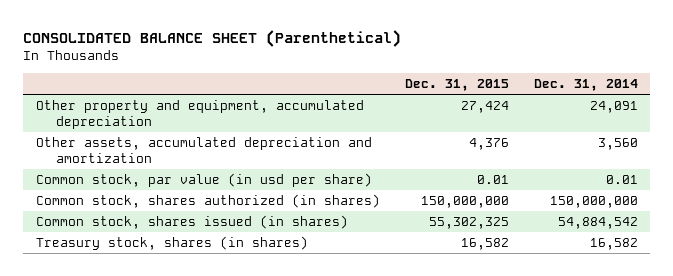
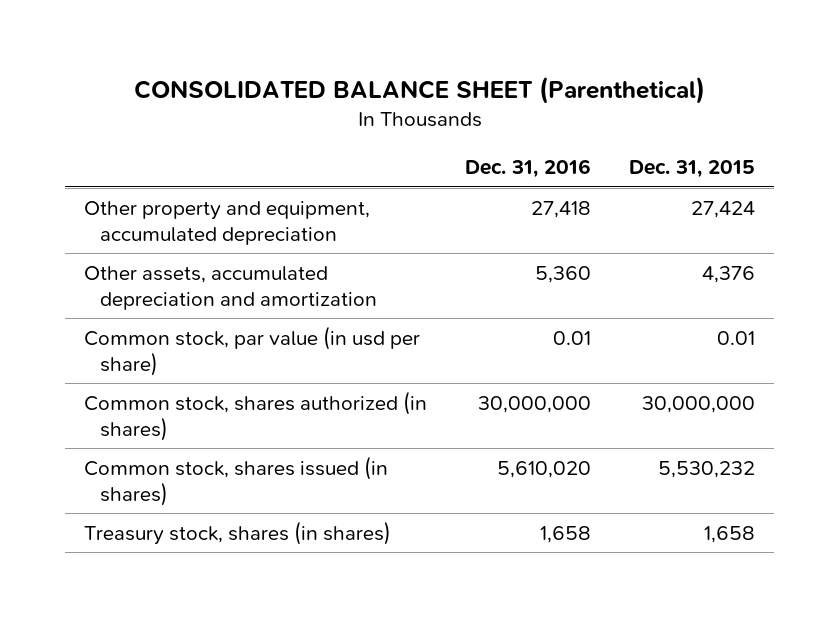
- | Dec. 31, 2015 | Dec. 31, 2014
+ | Dec. 31, 2016 | Dec. 31, 2015
- Common stock, shares authorized (in shares) | 150,000,000 | 150,000,000
- Common stock, shares issued (in shares) | 55,302,325 | 54,884,542
- Treasury stock, shares (in shares) | 16,582 | 16,582
+ Common stock, shares authorized (in shares) | 30,000,000 | 30,000,000
+ Common stock, shares issued (in shares) | 5,610,020 | 5,530,232
+ Treasury stock, shares (in shares) | 1,658 | 1,658

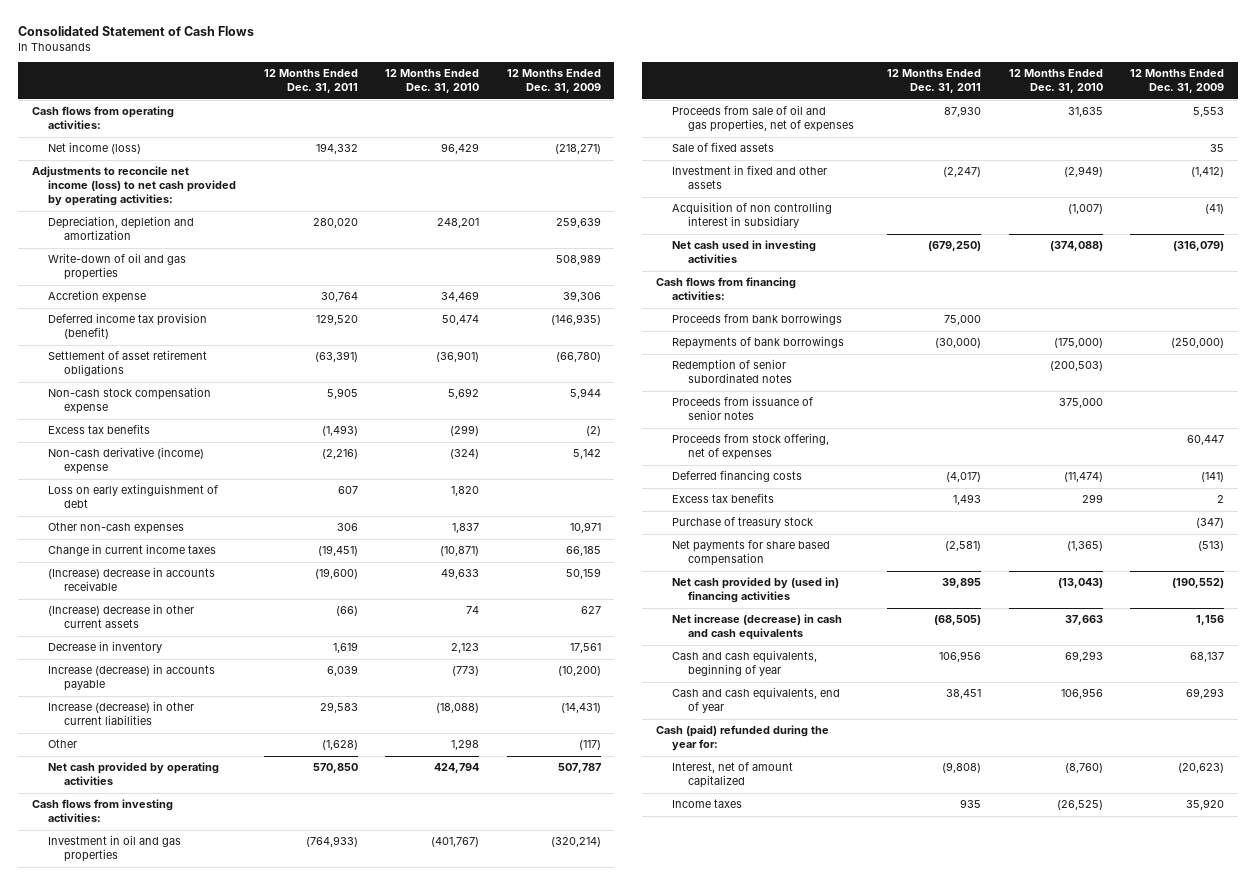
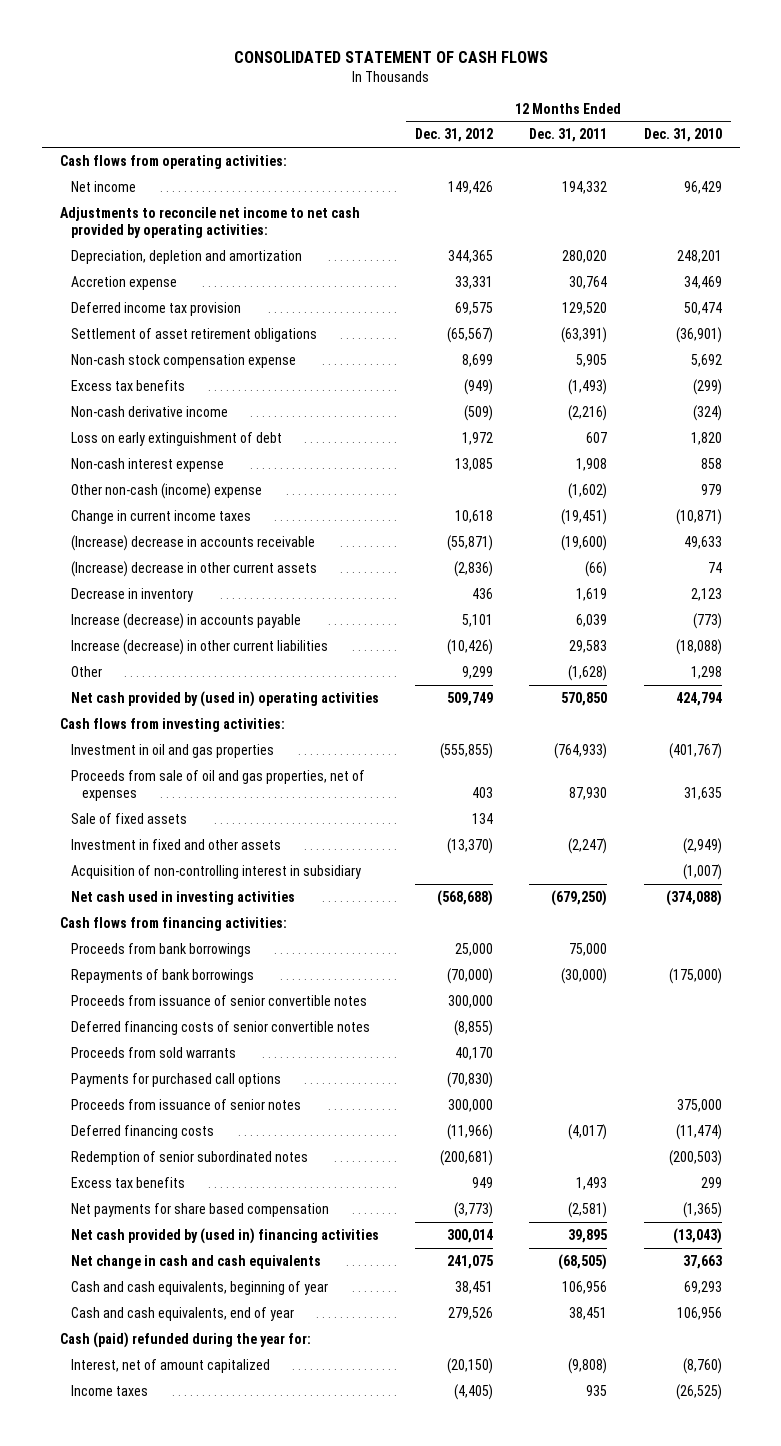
- Consolidated Statement of Cash Flows
+ CONSOLIDATED STATEMENT OF CASH FLOWS
- | 12 Months Ended Dec. 31, 2011 | 12 Months Ended Dec. 31, 2010 | 12 Months Ended Dec. 31, 2009
+ | 12 Months Ended Dec. 31, 2012 | 12 Months Ended Dec. 31, 2011 | 12 Months Ended Dec. 31, 2010
- Net income (loss) | 194,332 | 96,429 | (218,271)
- Adjustments to reconcile net income (loss) to net cash provided by operating activities:
+ Net income | 149,426 | 194,332 | 96,429
+ Adjustments to reconcile net income to net cash provided by operating activities:
- Write-down of oil and gas properties | | | 508,989
- Deferred income tax provision (benefit) | 129,520 | 50,474 | (146,935)
+ Deferred income tax provision | 69,575 | 129,520 | 50,474
- Non-cash derivative (income) expense | (2,216) | (324) | 5,142
+ Non-cash derivative income | (509) | (2,216) | (324)
- Other non-cash expenses | 306 | 1,837 | 10,971
+ Non-cash interest expense | 13,085 | 1,908 | 858
+ Other non-cash (income) expense | | (1,602) | 979
- Net cash provided by operating activities | 570,850 | 424,794 | 507,787
+ Net cash provided by (used in) operating activities | 509,749 | 570,850 | 424,794
- Acquisition of non controlling interest in subsidiary | | (1,007) | (41)
+ Acquisition of non-controlling interest in subsidiary | | | (1,007)
+ Proceeds from issuance of senior convertible notes | 300,000 | |
+ Deferred financing costs of senior convertible notes | (8,855) | |
+ Proceeds from sold warrants | 40,170 | |
+ Payments for purchased call options | (70,830) | |
- Proceeds from stock offering, net of expenses | | | 60,447
moved down: Redemption of senior subordinated notes | (200,681) | | (200,503)
- Purchase of treasury stock | | | (347)
- Net increase (decrease) in cash and cash equivalents | (68,505) | 37,663 | 1,156
+ Net change in cash and cash equivalents | 241,075 | (68,505) | 37,663

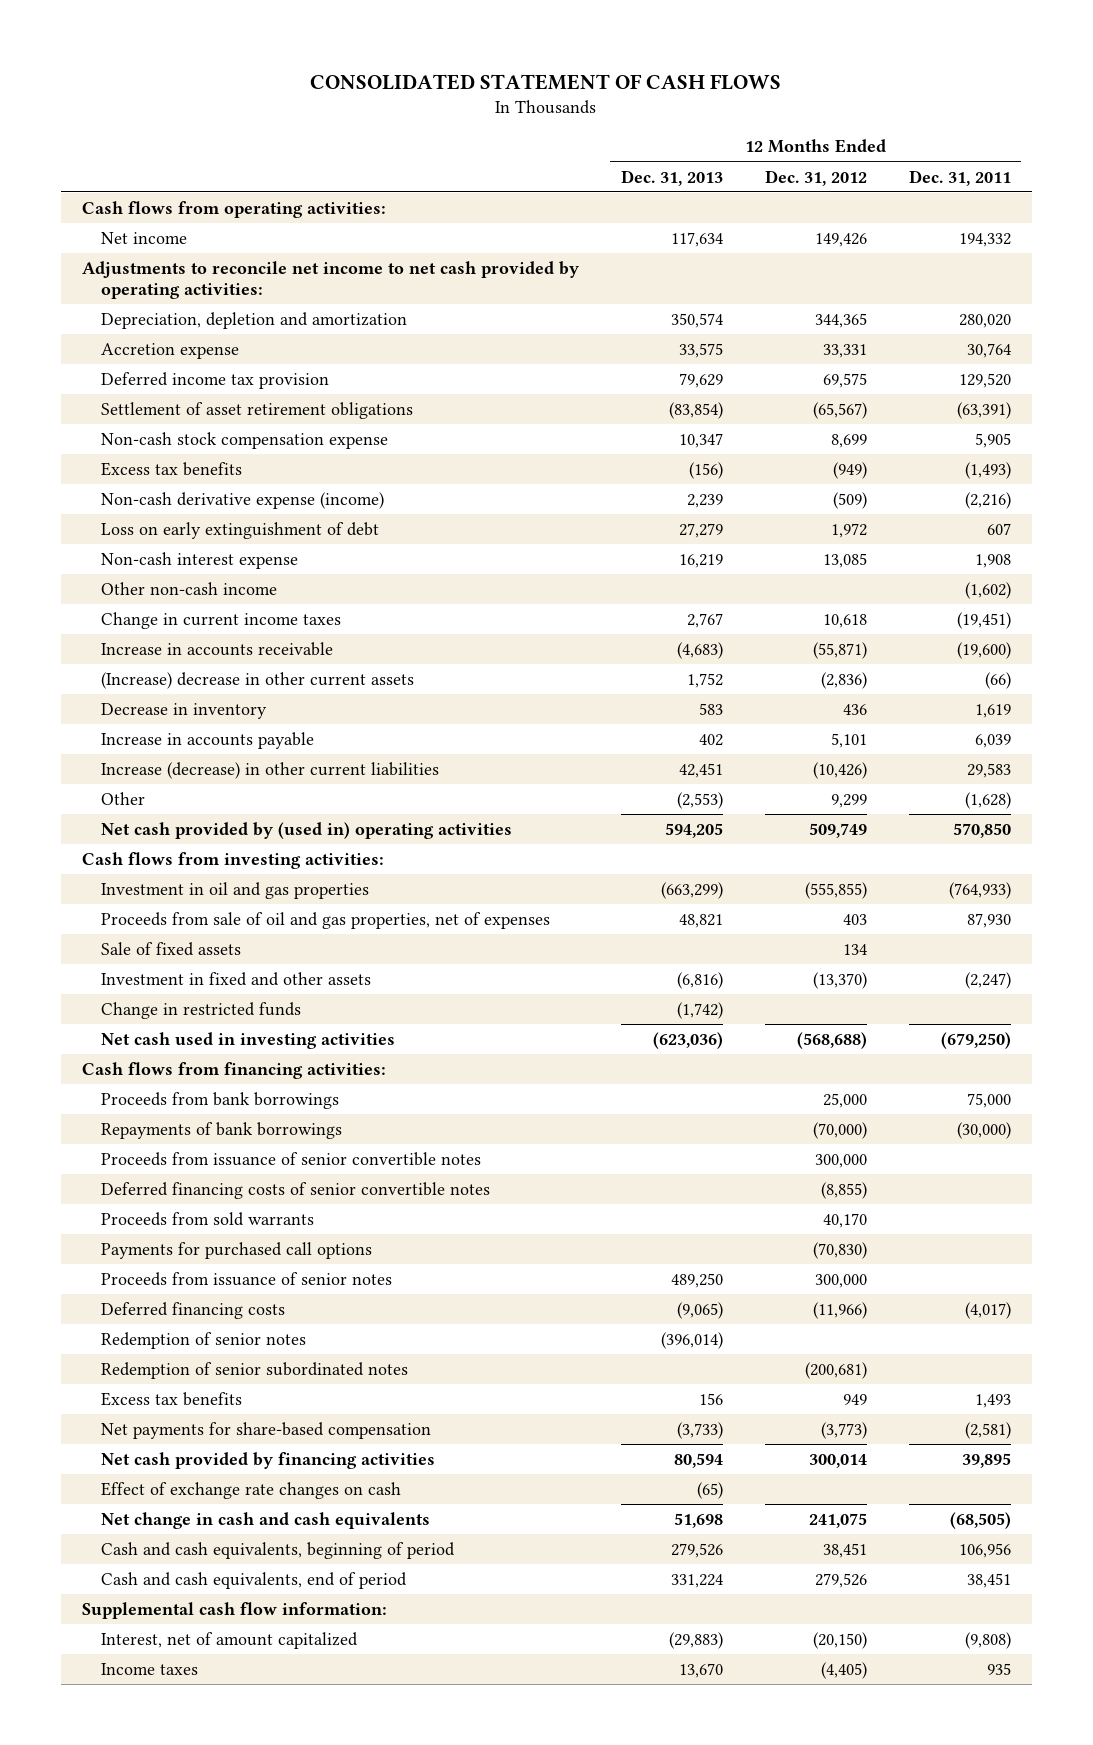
- | 12 Months Ended Dec. 31, 2012 | 12 Months Ended Dec. 31, 2011 | 12 Months Ended Dec. 31, 2010
+ | 12 Months Ended Dec. 31, 2013 | 12 Months Ended Dec. 31, 2012 | 12 Months Ended Dec. 31, 2011
- Non-cash derivative income | (509) | (2,216) | (324)
+ Non-cash derivative expense (income) | 2,239 | (509) | (2,216)
- Other non-cash (income) expense | | (1,602) | 979
+ Other non-cash income | | | (1,602)
- (Increase) decrease in accounts receivable | (55,871) | (19,600) | 49,633
+ Increase in accounts receivable | (4,683) | (55,871) | (19,600)
- Increase (decrease) in accounts payable | 5,101 | 6,039 | (773)
+ Increase in accounts payable | 402 | 5,101 | 6,039
- Acquisition of non-controlling interest in subsidiary | | | (1,007)
+ Change in restricted funds | (1,742) | |
+ Redemption of senior notes | (396,014) | |
- Net payments for share based compensation | (3,773) | (2,581) | (1,365)
- Net cash provided by (used in) financing activities | 300,014 | 39,895 | (13,043)
+ Net payments for share-based compensation | (3,733) | (3,773) | (2,581)
+ Net cash provided by financing activities | 80,594 | 300,014 | 39,895
+ Effect of exchange rate changes on cash | (65) | |
- Cash and cash equivalents, beginning of year | 38,451 | 106,956 | 69,293
- Cash and cash equivalents, end of year | 279,526 | 38,451 | 106,956
- Cash (paid) refunded during the year for:
+ Cash and cash equivalents, beginning of period | 279,526 | 38,451 | 106,956
+ Cash and cash equivalents, end of period | 331,224 | 279,526 | 38,451
+ Supplemental cash flow information:

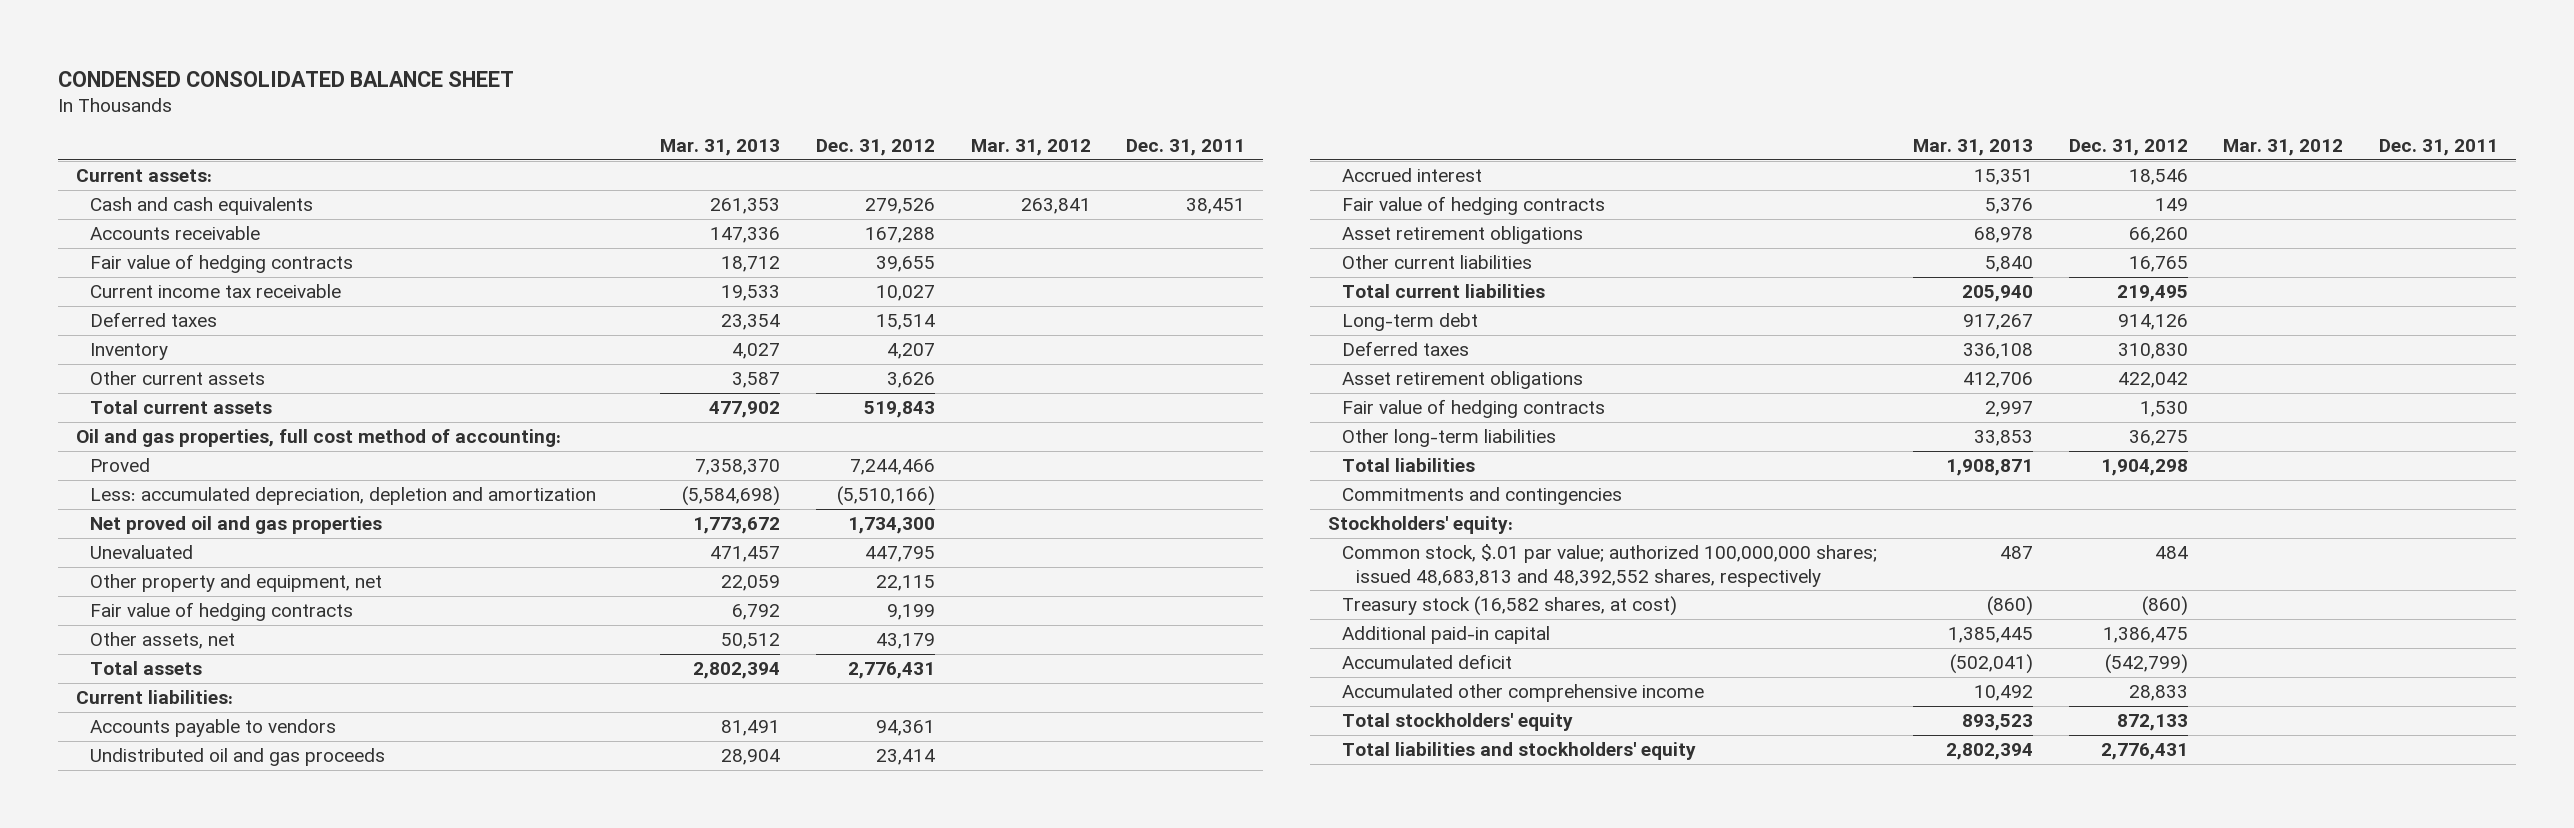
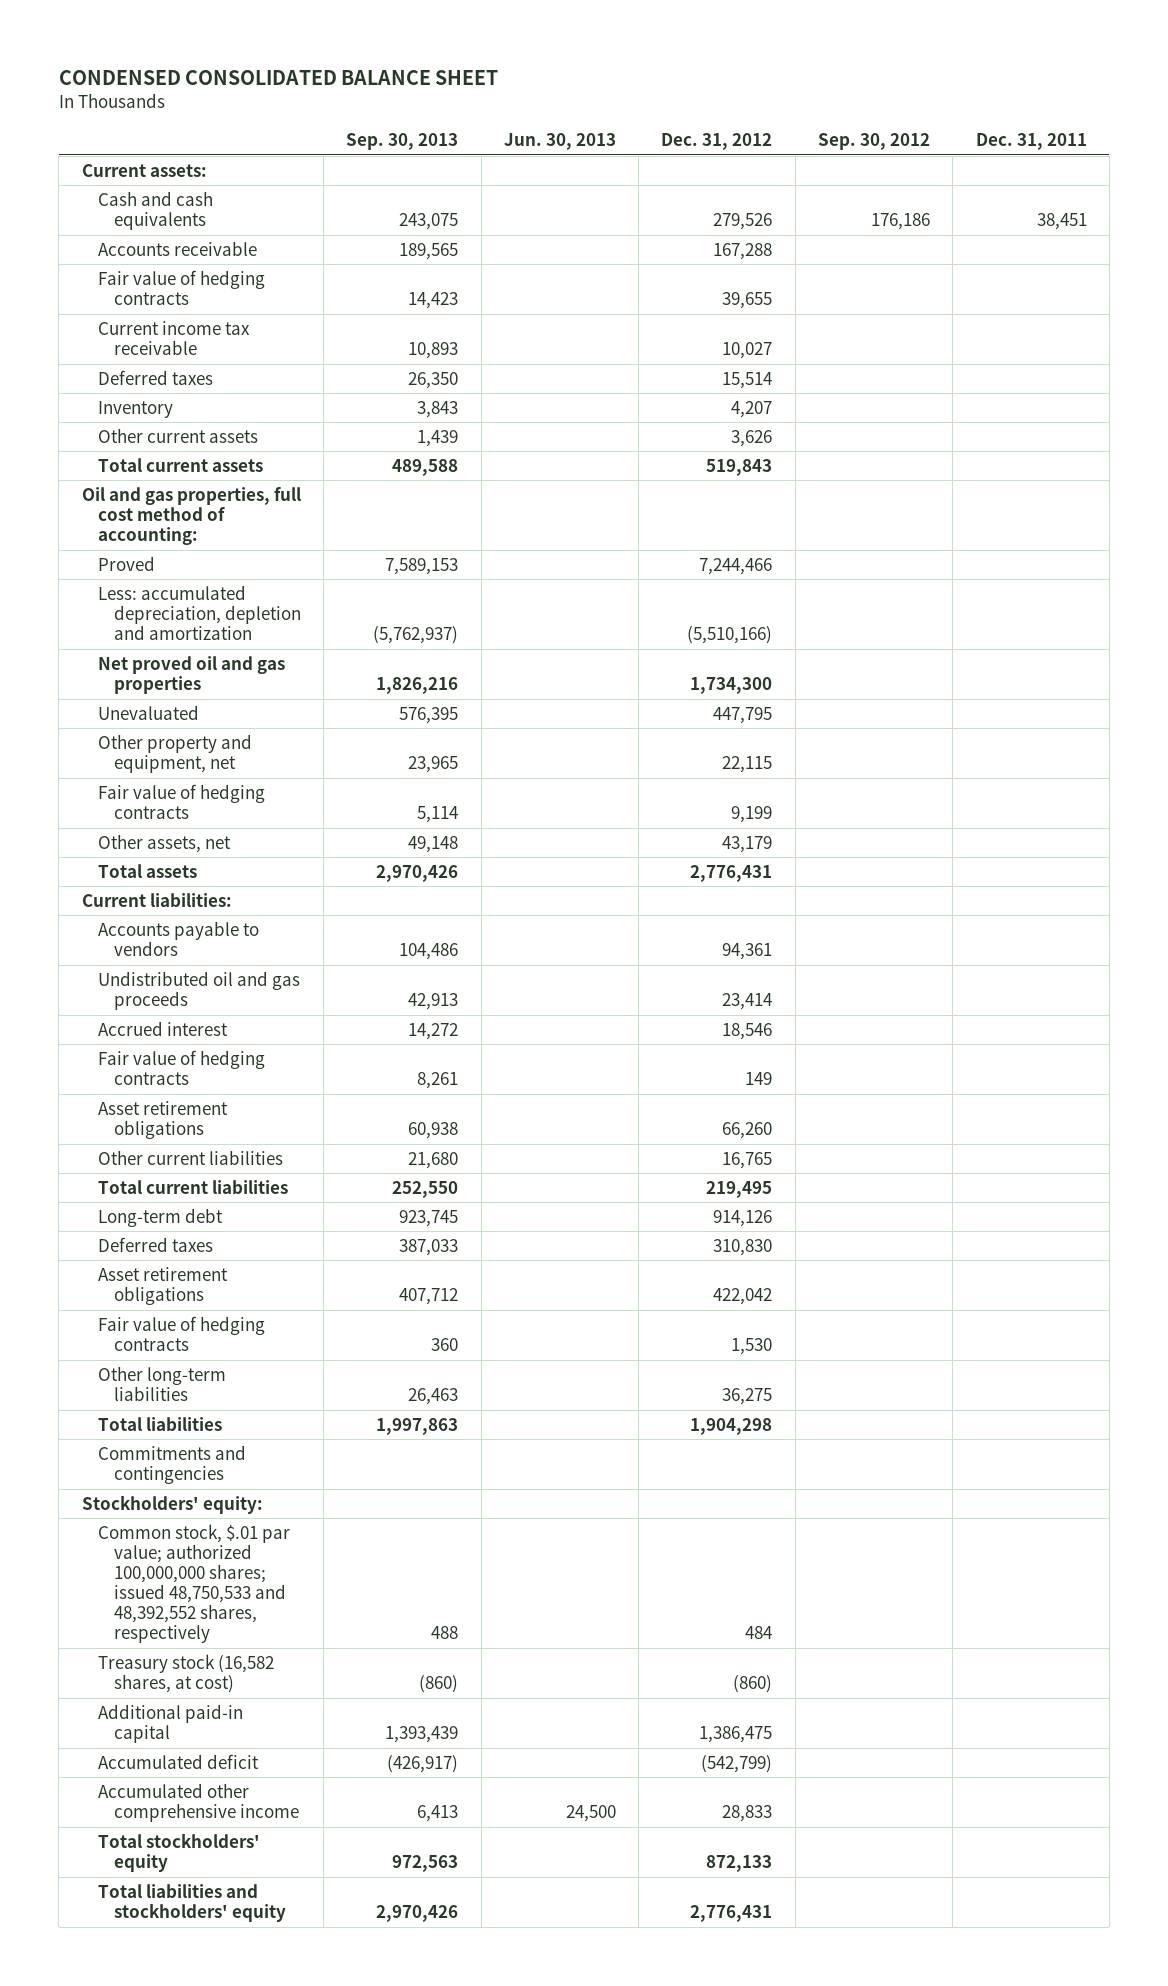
- | Mar. 31, 2013 | Dec. 31, 2012 | Mar. 31, 2012 | Dec. 31, 2011
+ | Sep. 30, 2013 | Jun. 30, 2013 | Dec. 31, 2012 | Sep. 30, 2012 | Dec. 31, 2011
- Common stock, $.01 par value; authorized 100,000,000 shares; issued 48,683,813 and 48,392,552 shares, respectively | 487 | 484 | |
+ Common stock, $.01 par value; authorized 100,000,000 shares; issued 48,750,533 and 48,392,552 shares, respectively | 488 | | 484 | |

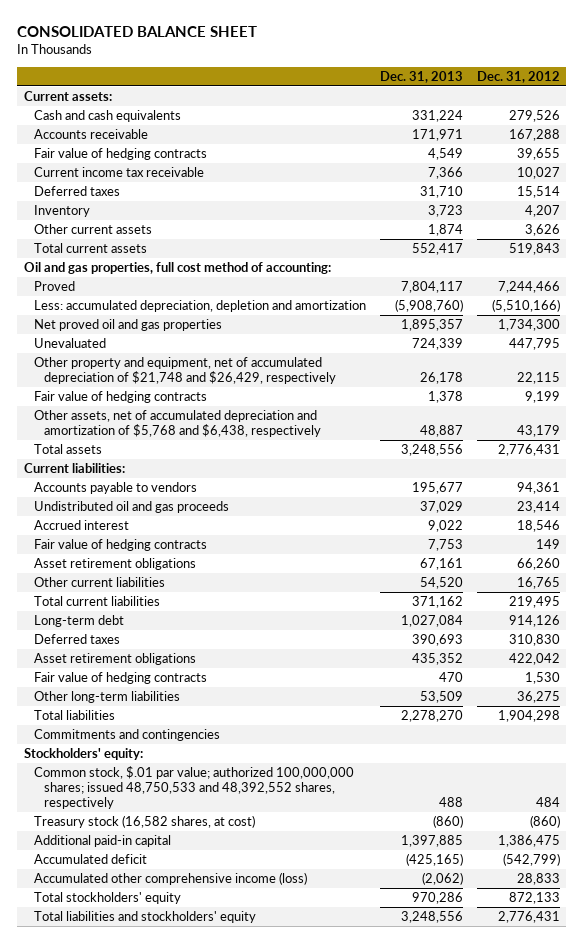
- CONDENSED CONSOLIDATED BALANCE SHEET
+ CONSOLIDATED BALANCE SHEET
- | Sep. 30, 2013 | Jun. 30, 2013 | Dec. 31, 2012 | Sep. 30, 2012 | Dec. 31, 2011
+ | Dec. 31, 2013 | Dec. 31, 2012
- Other property and equipment, net | 23,965 | | 22,115 | |
+ Other property and equipment, net of accumulated depreciation of $21,748 and $26,429, respectively | 26,178 | 22,115
- Other assets, net | 49,148 | | 43,179 | |
+ Other assets, net of accumulated depreciation and amortization of $5,768 and $6,438, respectively | 48,887 | 43,179
- Accumulated other comprehensive income | 6,413 | 24,500 | 28,833 | |
+ Accumulated other comprehensive income (loss) | (2,062) | 28,833

